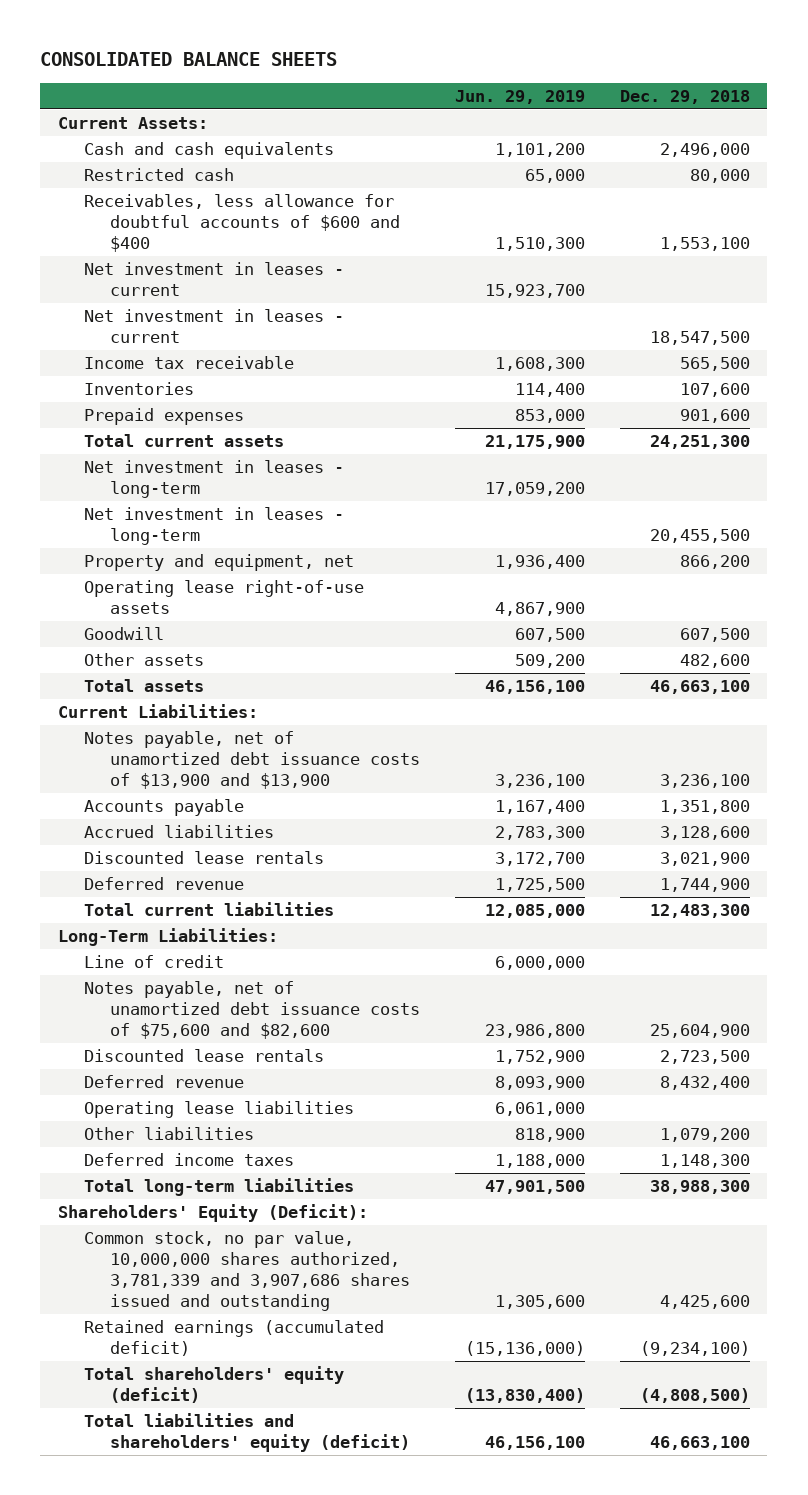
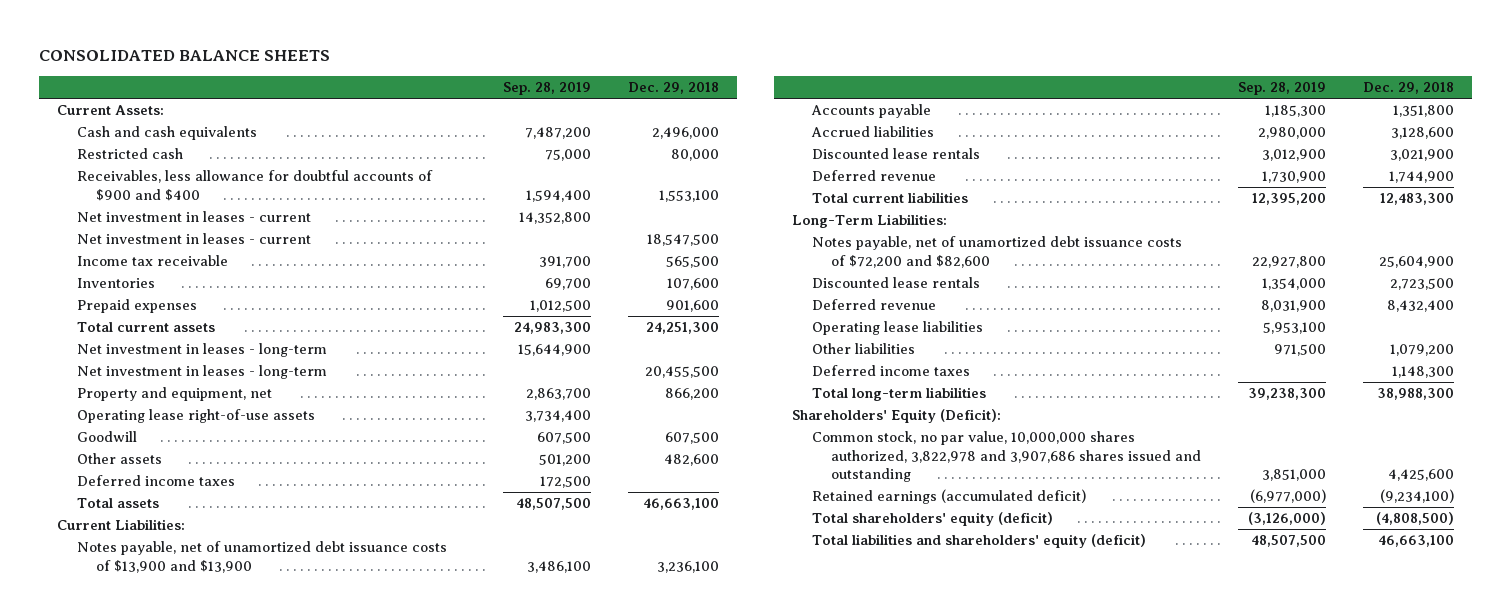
- | Jun. 29, 2019 | Dec. 29, 2018
+ | Sep. 28, 2019 | Dec. 29, 2018
- Receivables, less allowance for doubtful accounts of $600 and $400 | 1,510,300 | 1,553,100
+ Receivables, less allowance for doubtful accounts of $900 and $400 | 1,594,400 | 1,553,100
+ Deferred income taxes | 172,500 |
- Line of credit | 6,000,000 |
- Notes payable, net of unamortized debt issuance costs of $75,600 and $82,600 | 23,986,800 | 25,604,900
+ Notes payable, net of unamortized debt issuance costs of $72,200 and $82,600 | 22,927,800 | 25,604,900
- Common stock, no par value, 10,000,000 shares authorized, 3,781,339 and 3,907,686 shares issued and outstanding | 1,305,600 | 4,425,600
+ Common stock, no par value, 10,000,000 shares authorized, 3,822,978 and 3,907,686 shares issued and outstanding | 3,851,000 | 4,425,600

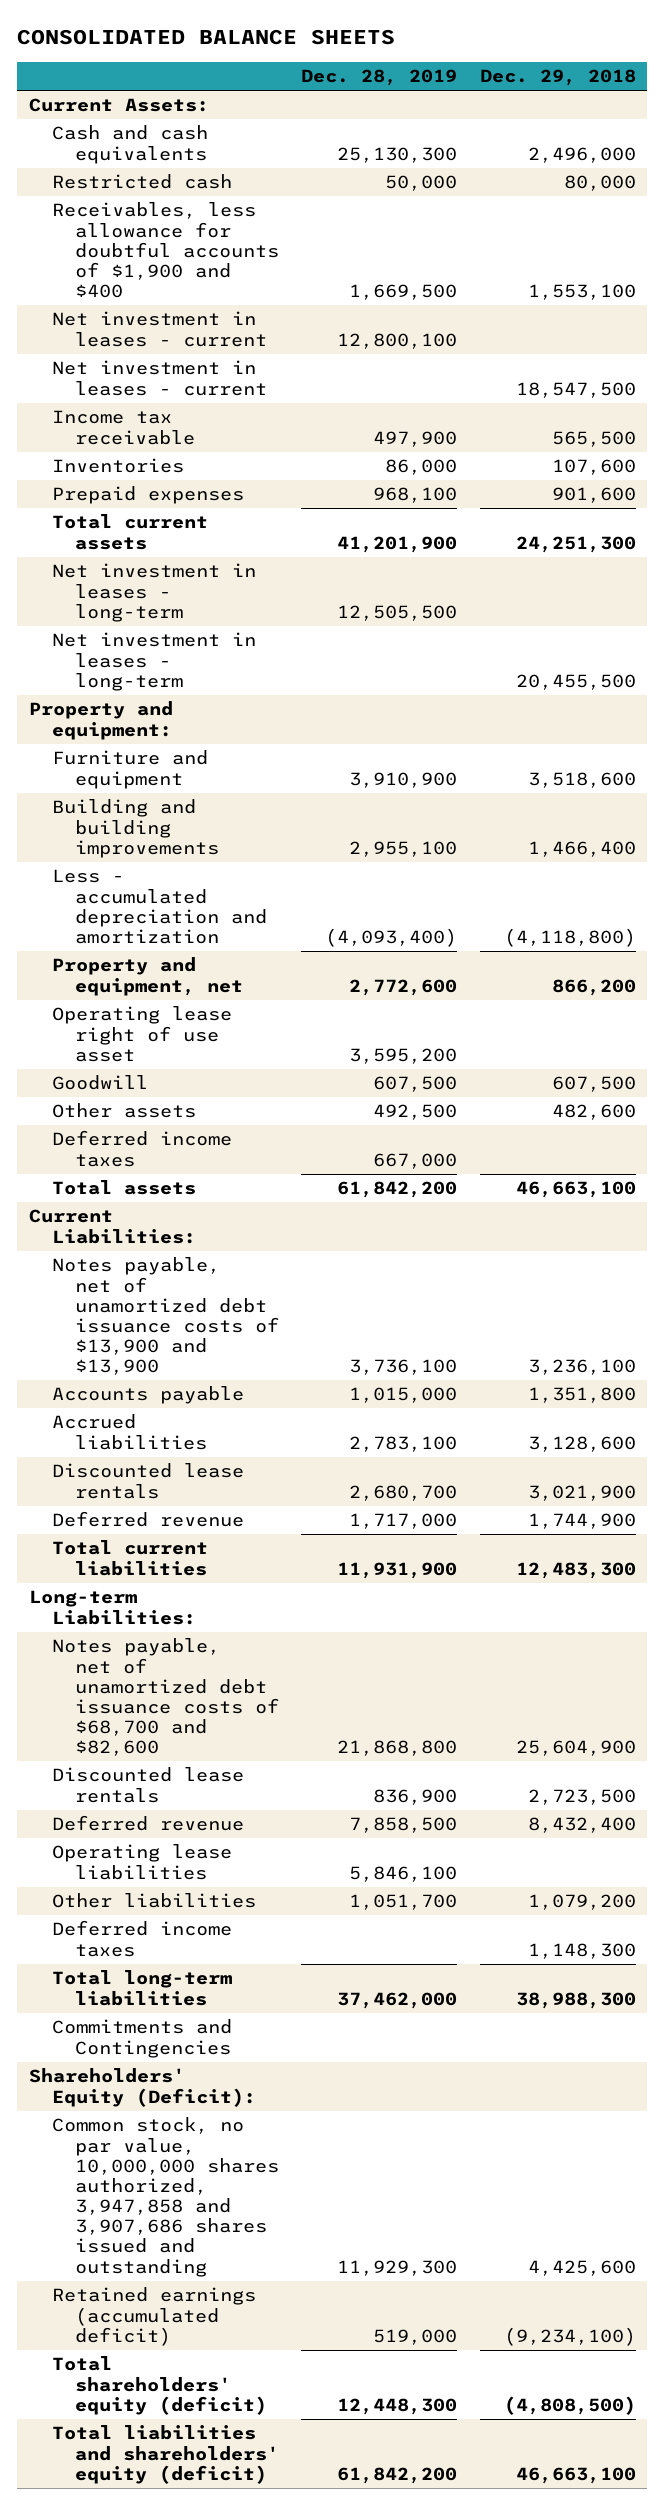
- | Sep. 28, 2019 | Dec. 29, 2018
+ | Dec. 28, 2019 | Dec. 29, 2018
- Receivables, less allowance for doubtful accounts of $900 and $400 | 1,594,400 | 1,553,100
+ Receivables, less allowance for doubtful accounts of $1,900 and $400 | 1,669,500 | 1,553,100
+ Property and equipment:
+ Furniture and equipment | 3,910,900 | 3,518,600
+ Building and building improvements | 2,955,100 | 1,466,400
+ Less - accumulated depreciation and amortization | (4,093,400) | (4,118,800)
- Operating lease right-of-use assets | 3,734,400 |
+ Operating lease right of use asset | 3,595,200 |
- Long-Term Liabilities:
- Notes payable, net of unamortized debt issuance costs of $72,200 and $82,600 | 22,927,800 | 25,604,900
+ Long-term Liabilities:
+ Notes payable, net of unamortized debt issuance costs of $68,700 and $82,600 | 21,868,800 | 25,604,900
+ Commitments and Contingencies
- Common stock, no par value, 10,000,000 shares authorized, 3,822,978 and 3,907,686 shares issued and outstanding | 3,851,000 | 4,425,600
+ Common stock, no par value, 10,000,000 shares authorized, 3,947,858 and 3,907,686 shares issued and outstanding | 11,929,300 | 4,425,600

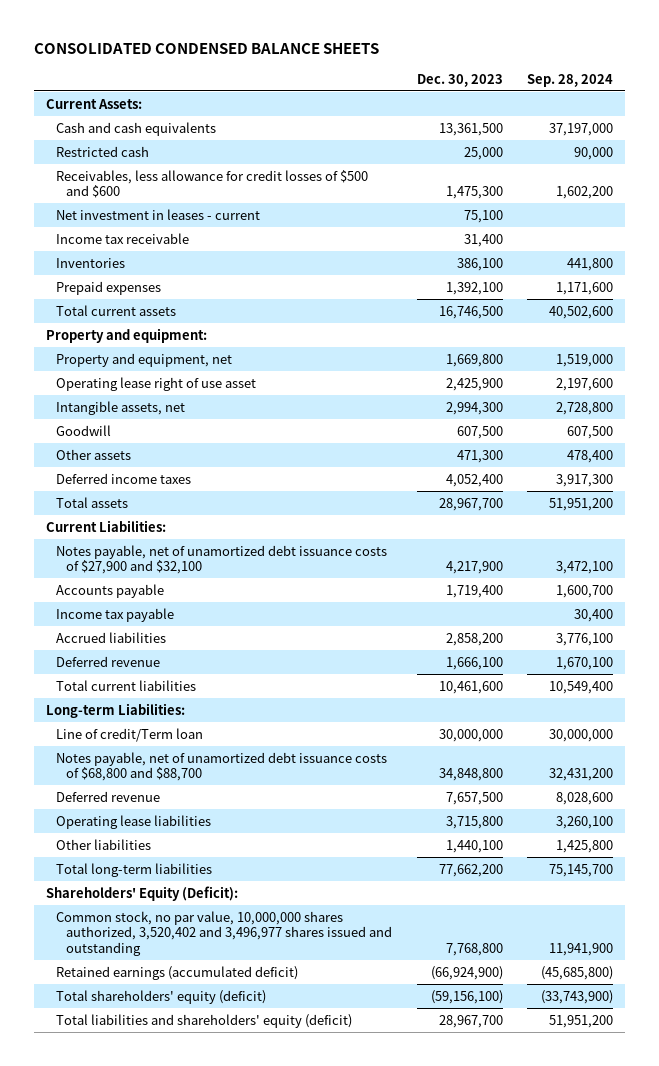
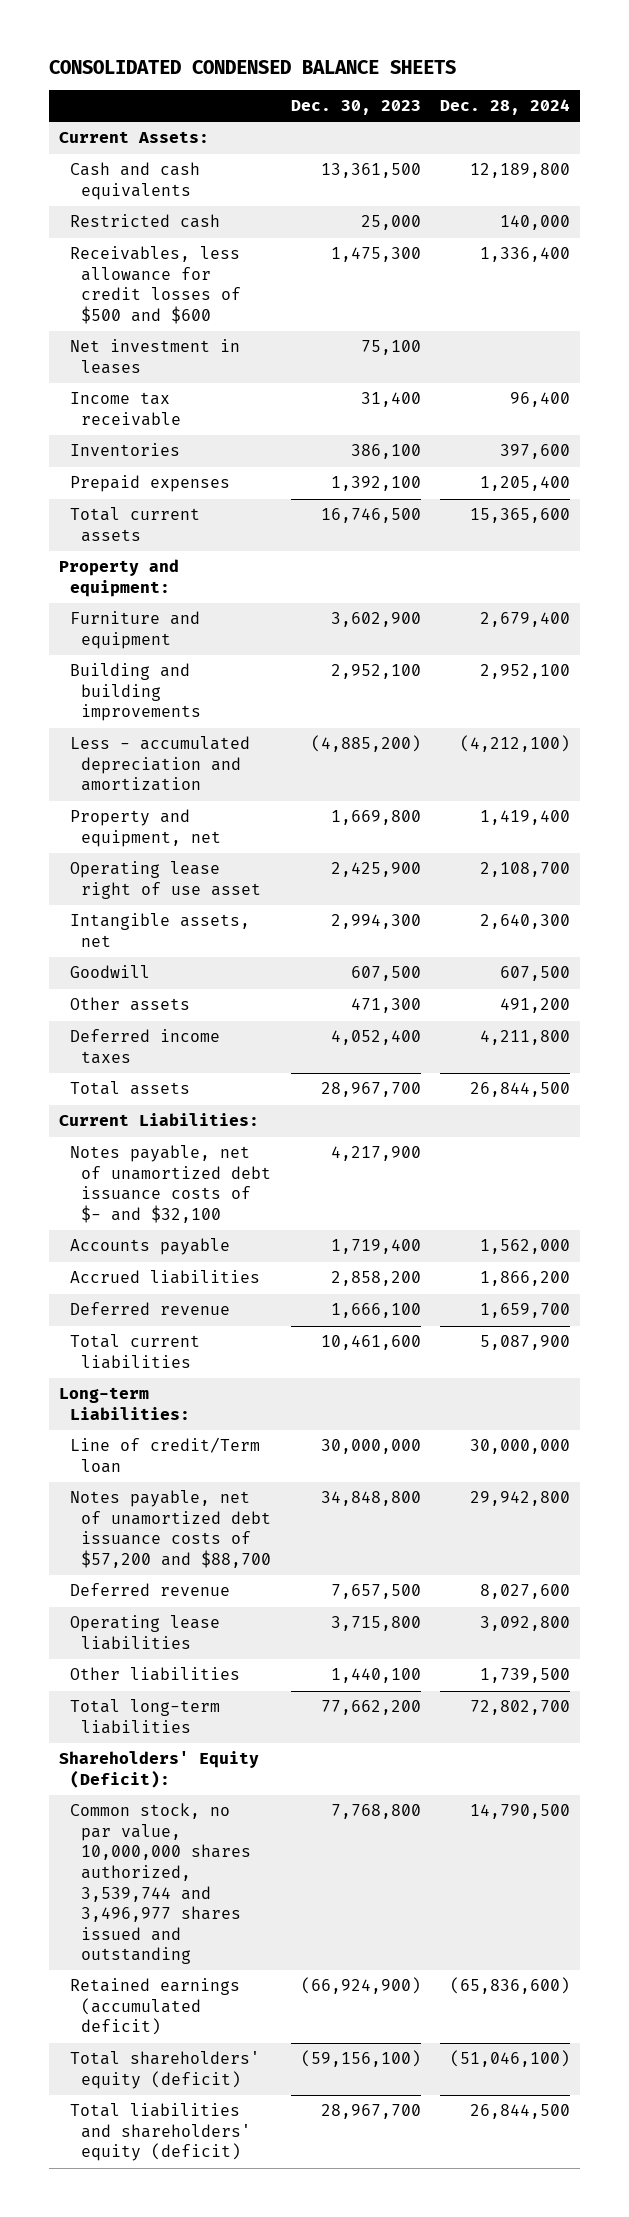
- | Dec. 30, 2023 | Sep. 28, 2024
+ | Dec. 30, 2023 | Dec. 28, 2024
- Net investment in leases - current | 75,100 |
+ Net investment in leases | 75,100 |
+ Furniture and equipment | 3,602,900 | 2,679,400
+ Building and building improvements | 2,952,100 | 2,952,100
+ Less - accumulated depreciation and amortization | (4,885,200) | (4,212,100)
- Notes payable, net of unamortized debt issuance costs of $27,900 and $32,100 | 4,217,900 | 3,472,100
+ Notes payable, net of unamortized debt issuance costs of $- and $32,100 | 4,217,900 |
- Income tax payable | | 30,400
- Notes payable, net of unamortized debt issuance costs of $68,800 and $88,700 | 34,848,800 | 32,431,200
+ Notes payable, net of unamortized debt issuance costs of $57,200 and $88,700 | 34,848,800 | 29,942,800
- Common stock, no par value, 10,000,000 shares authorized, 3,520,402 and 3,496,977 shares issued and outstanding | 7,768,800 | 11,941,900
+ Common stock, no par value, 10,000,000 shares authorized, 3,539,744 and 3,496,977 shares issued and outstanding | 7,768,800 | 14,790,500

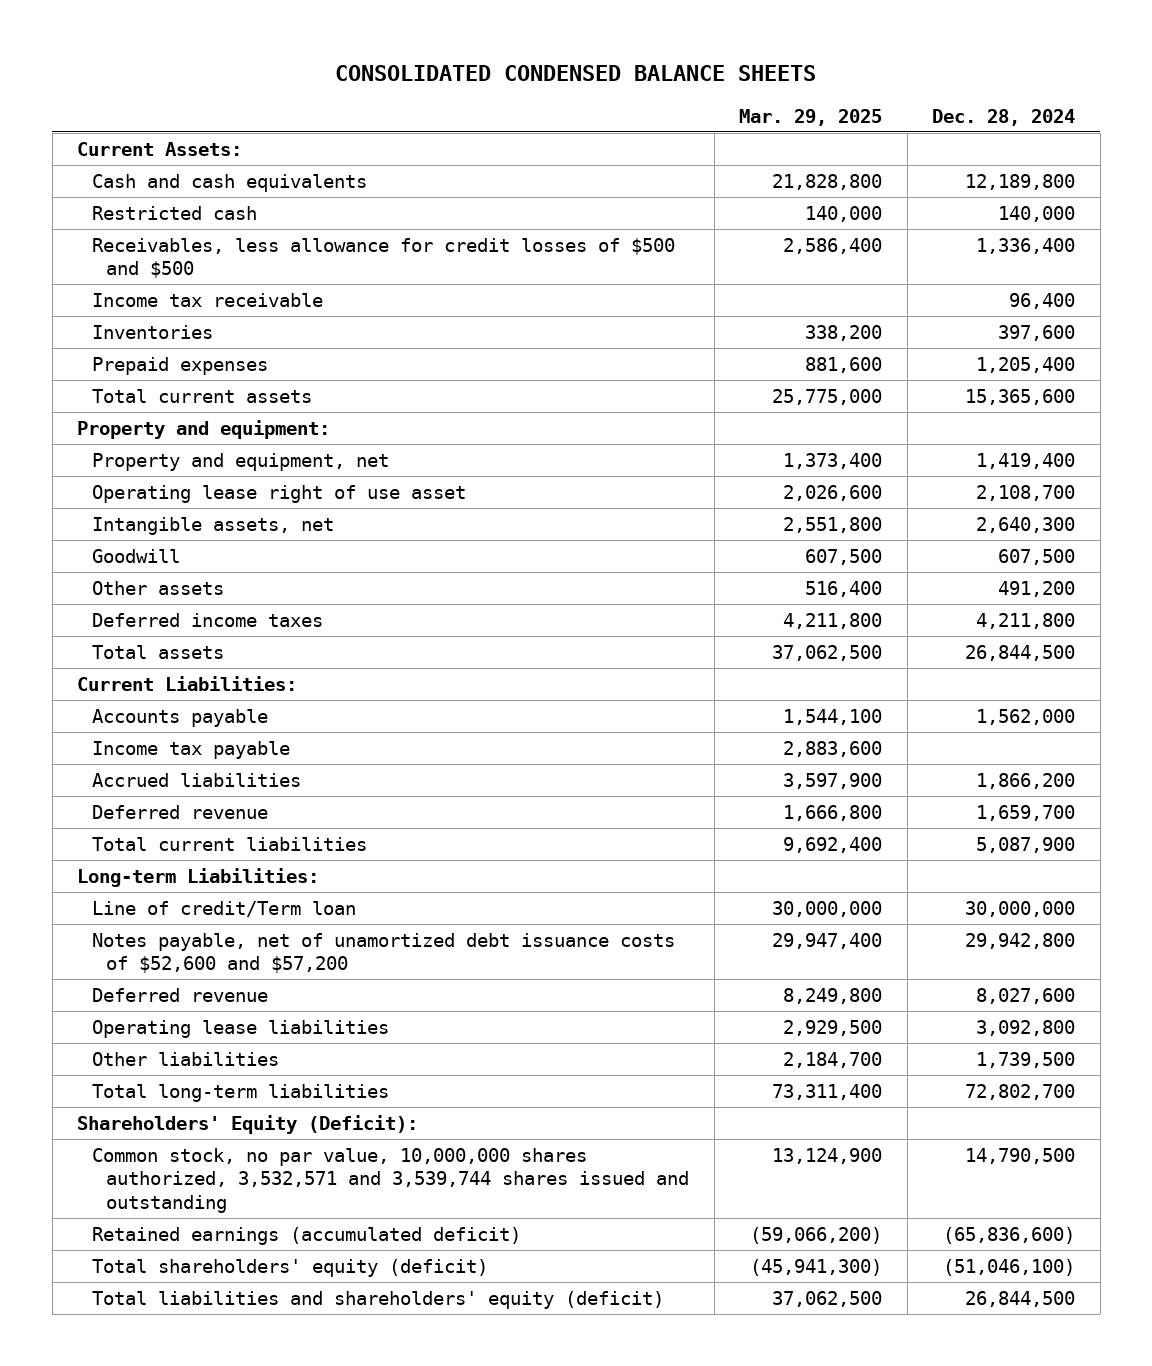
- | Dec. 30, 2023 | Dec. 28, 2024
+ | Mar. 29, 2025 | Dec. 28, 2024
- Receivables, less allowance for credit losses of $500 and $600 | 1,475,300 | 1,336,400
- Net investment in leases | 75,100 |
+ Receivables, less allowance for credit losses of $500 and $500 | 2,586,400 | 1,336,400
- Furniture and equipment | 3,602,900 | 2,679,400
- Building and building improvements | 2,952,100 | 2,952,100
- Less - accumulated depreciation and amortization | (4,885,200) | (4,212,100)
- Notes payable, net of unamortized debt issuance costs of $- and $32,100 | 4,217,900 |
+ Income tax payable | 2,883,600 |
- Notes payable, net of unamortized debt issuance costs of $57,200 and $88,700 | 34,848,800 | 29,942,800
+ Notes payable, net of unamortized debt issuance costs of $52,600 and $57,200 | 29,947,400 | 29,942,800
- Common stock, no par value, 10,000,000 shares authorized, 3,539,744 and 3,496,977 shares issued and outstanding | 7,768,800 | 14,790,500
+ Common stock, no par value, 10,000,000 shares authorized, 3,532,571 and 3,539,744 shares issued and outstanding | 13,124,900 | 14,790,500

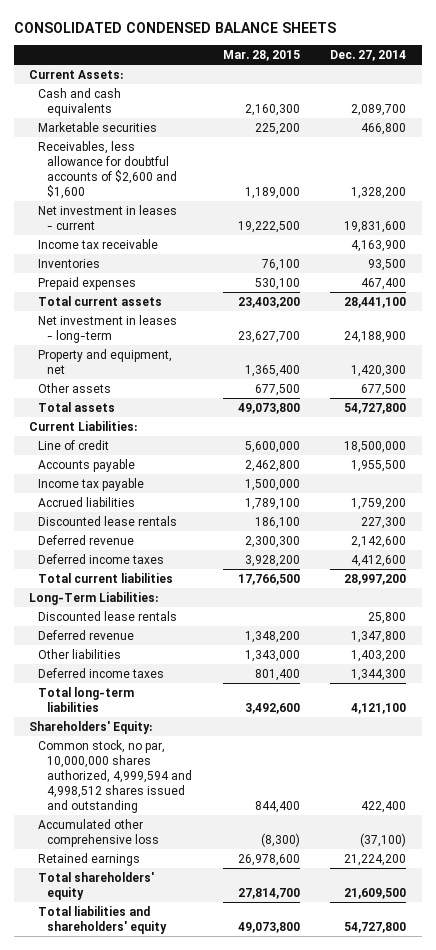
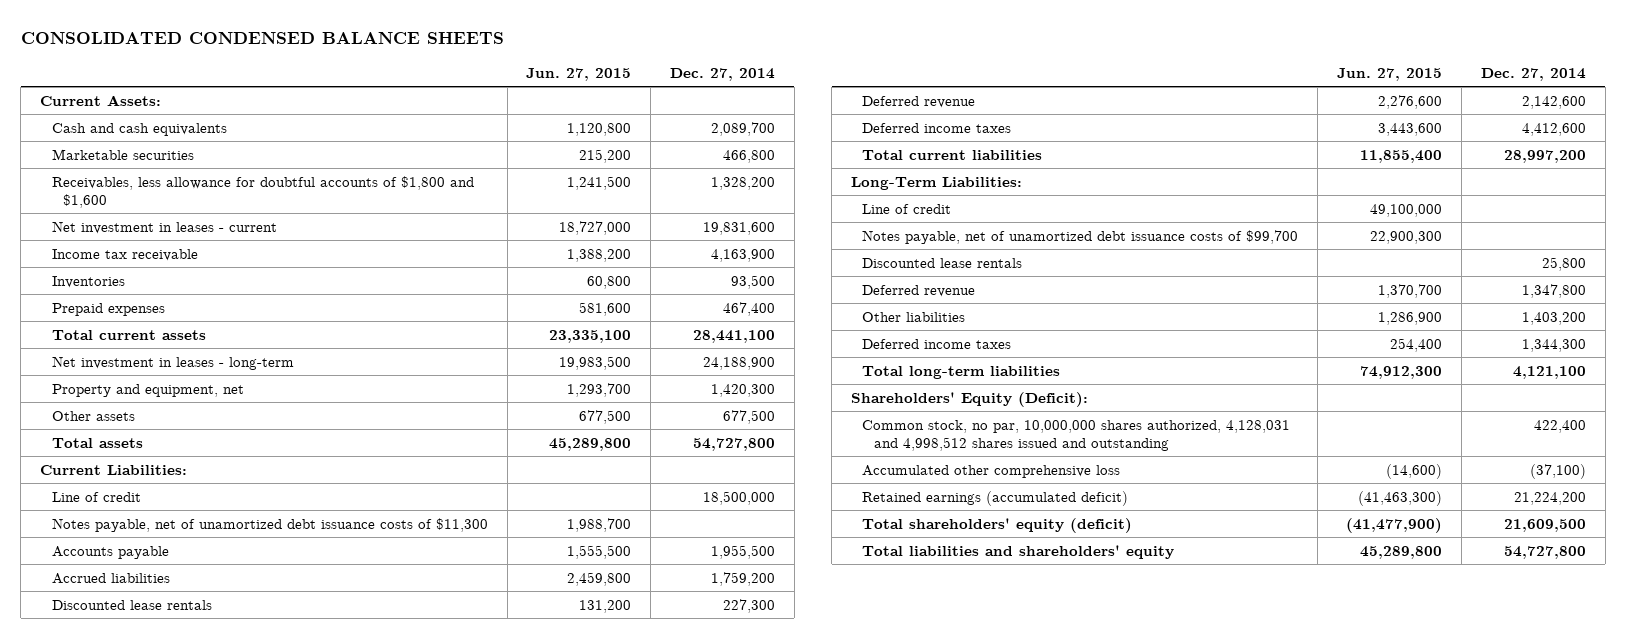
- | Mar. 28, 2015 | Dec. 27, 2014
+ | Jun. 27, 2015 | Dec. 27, 2014
- Receivables, less allowance for doubtful accounts of $2,600 and $1,600 | 1,189,000 | 1,328,200
+ Receivables, less allowance for doubtful accounts of $1,800 and $1,600 | 1,241,500 | 1,328,200
+ Notes payable, net of unamortized debt issuance costs of $11,300 | 1,988,700 |
- Income tax payable | 1,500,000 |
+ Line of credit | 49,100,000 |
+ Notes payable, net of unamortized debt issuance costs of $99,700 | 22,900,300 |
- Shareholders' Equity:
- Common stock, no par, 10,000,000 shares authorized, 4,999,594 and 4,998,512 shares issued and outstanding | 844,400 | 422,400
+ Shareholders' Equity (Deficit):
+ Common stock, no par, 10,000,000 shares authorized, 4,128,031 and 4,998,512 shares issued and outstanding | | 422,400
- Retained earnings | 26,978,600 | 21,224,200
- Total shareholders' equity | 27,814,700 | 21,609,500
+ Retained earnings (accumulated deficit) | (41,463,300) | 21,224,200
+ Total shareholders' equity (deficit) | (41,477,900) | 21,609,500

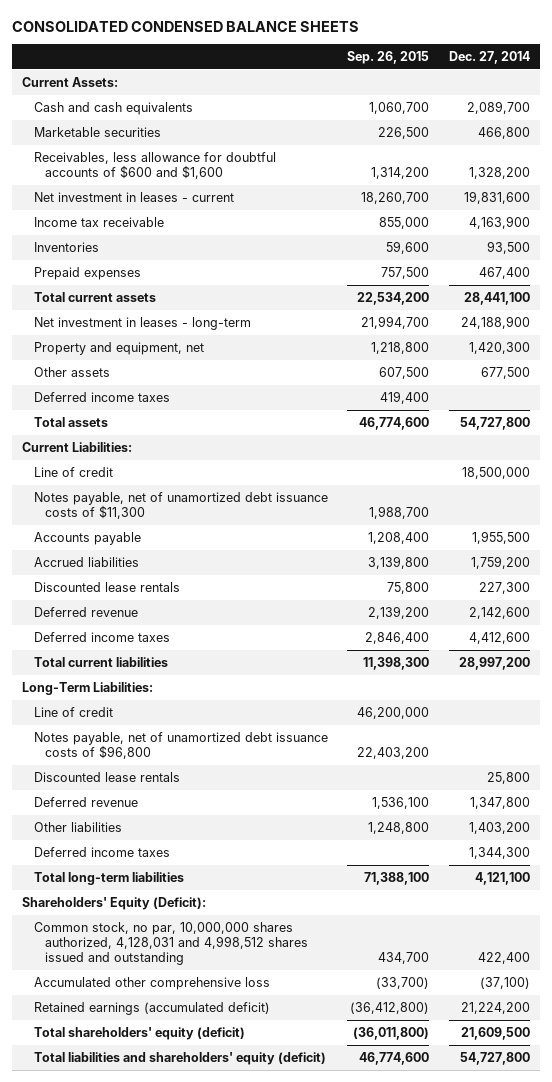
- | Jun. 27, 2015 | Dec. 27, 2014
+ | Sep. 26, 2015 | Dec. 27, 2014
- Receivables, less allowance for doubtful accounts of $1,800 and $1,600 | 1,241,500 | 1,328,200
+ Receivables, less allowance for doubtful accounts of $600 and $1,600 | 1,314,200 | 1,328,200
+ Deferred income taxes | 419,400 |
- Notes payable, net of unamortized debt issuance costs of $99,700 | 22,900,300 |
+ Notes payable, net of unamortized debt issuance costs of $96,800 | 22,403,200 |
- Total liabilities and shareholders' equity | 45,289,800 | 54,727,800
+ Total liabilities and shareholders' equity (deficit) | 46,774,600 | 54,727,800

